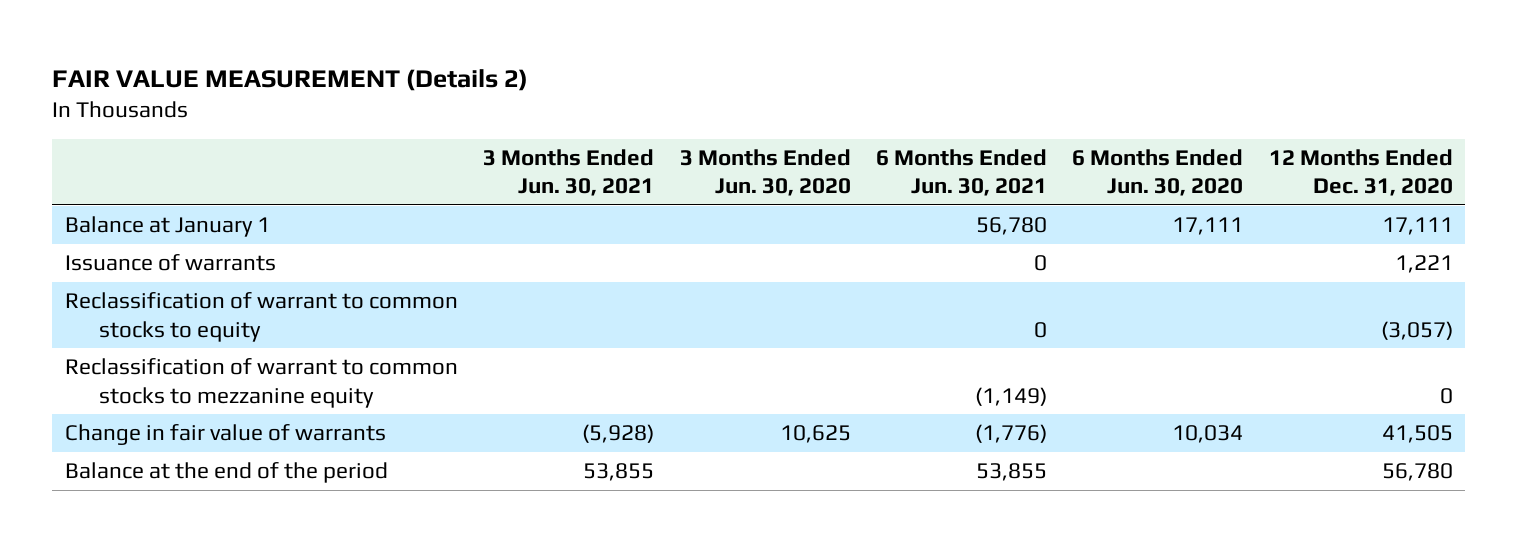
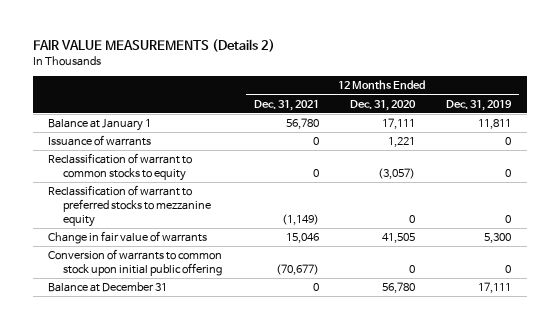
- FAIR VALUE MEASUREMENT (Details 2)
+ FAIR VALUE MEASUREMENTS (Details 2)
- | 3 Months Ended Jun. 30, 2021 | 3 Months Ended Jun. 30, 2020 | 6 Months Ended Jun. 30, 2021 | 6 Months Ended Jun. 30, 2020 | 12 Months Ended Dec. 31, 2020
+ | 12 Months Ended Dec. 31, 2021 | 12 Months Ended Dec. 31, 2020 | 12 Months Ended Dec. 31, 2019
- Reclassification of warrant to common stocks to mezzanine equity | | | (1,149) | | 0
+ Reclassification of warrant to preferred stocks to mezzanine equity | (1,149) | 0 | 0
- Balance at the end of the period | 53,855 | | 53,855 | | 56,780
+ Conversion of warrants to common stock upon initial public offering | (70,677) | 0 | 0
+ Balance at December 31 | 0 | 56,780 | 17,111

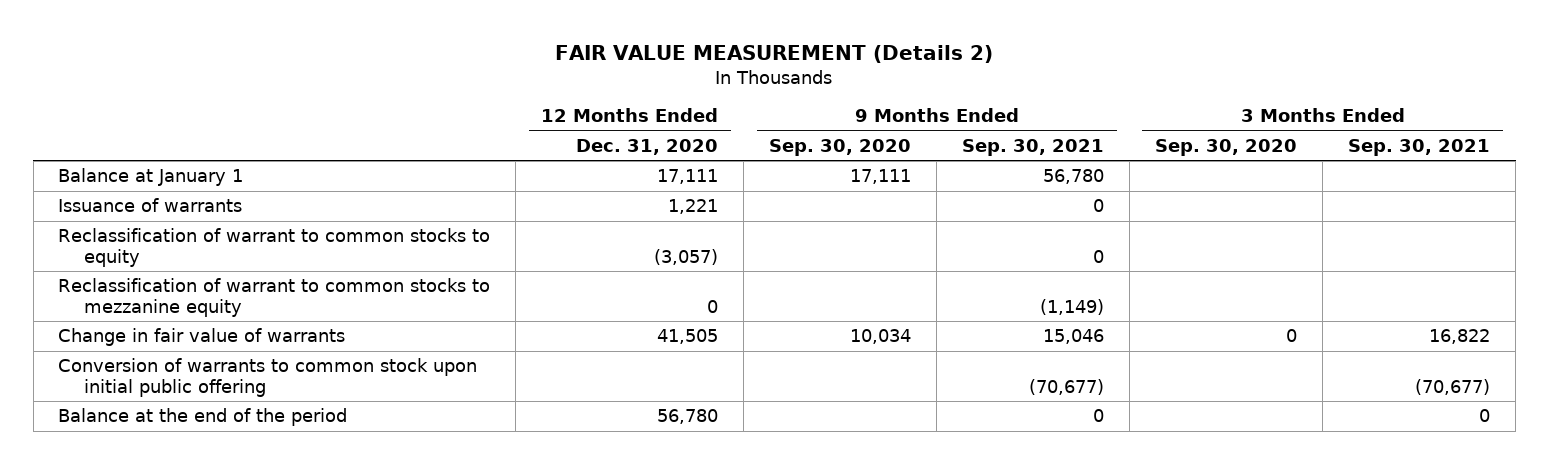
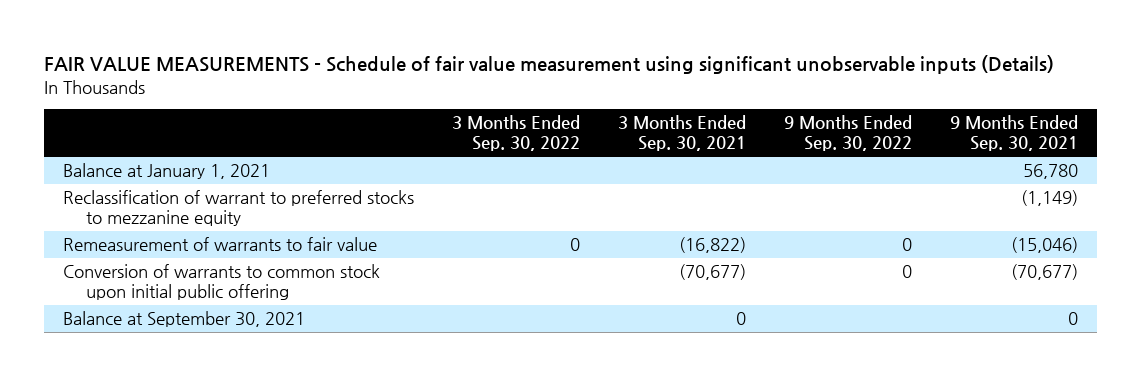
- FAIR VALUE MEASUREMENT (Details 2)
+ FAIR VALUE MEASUREMENTS - Schedule of fair value measurement using significant unobservable inputs (Details)
- | 12 Months Ended Dec. 31, 2020 | 9 Months Ended Sep. 30, 2020 | 9 Months Ended Sep. 30, 2021 | 3 Months Ended Sep. 30, 2020 | 3 Months Ended Sep. 30, 2021
+ | 3 Months Ended Sep. 30, 2022 | 3 Months Ended Sep. 30, 2021 | 9 Months Ended Sep. 30, 2022 | 9 Months Ended Sep. 30, 2021
- Balance at January 1 | 17,111 | 17,111 | 56,780 | |
- Issuance of warrants | 1,221 | | 0 | |
- Reclassification of warrant to common stocks to equity | (3,057) | | 0 | |
- Reclassification of warrant to common stocks to mezzanine equity | 0 | | (1,149) | |
- Change in fair value of warrants | 41,505 | 10,034 | 15,046 | 0 | 16,822
+ Balance at January 1, 2021 | | | | 56,780
+ Reclassification of warrant to preferred stocks to mezzanine equity | | | | (1,149)
+ Remeasurement of warrants to fair value | 0 | (16,822) | 0 | (15,046)
- Balance at the end of the period | 56,780 | | 0 | | 0
+ Balance at September 30, 2021 | | 0 | | 0

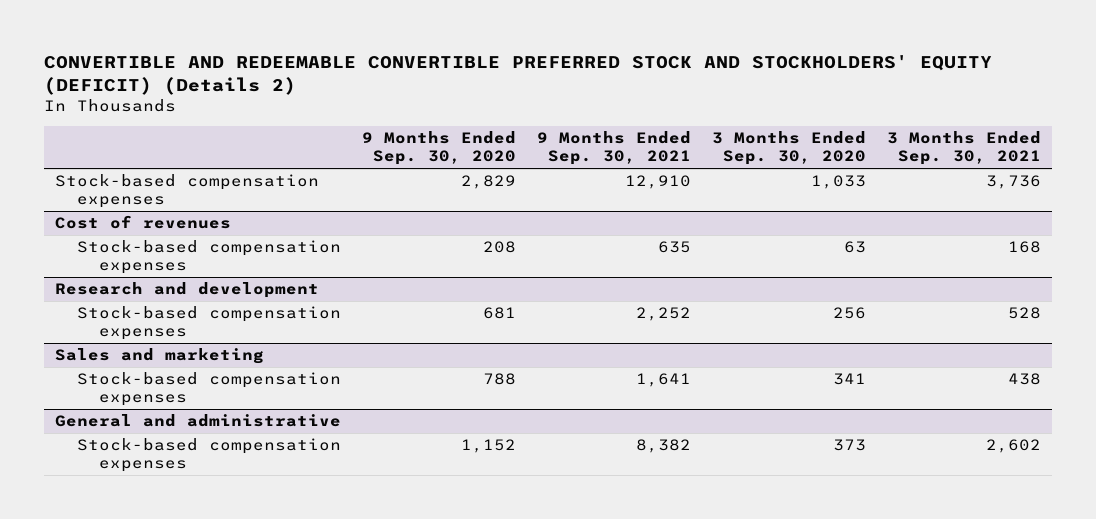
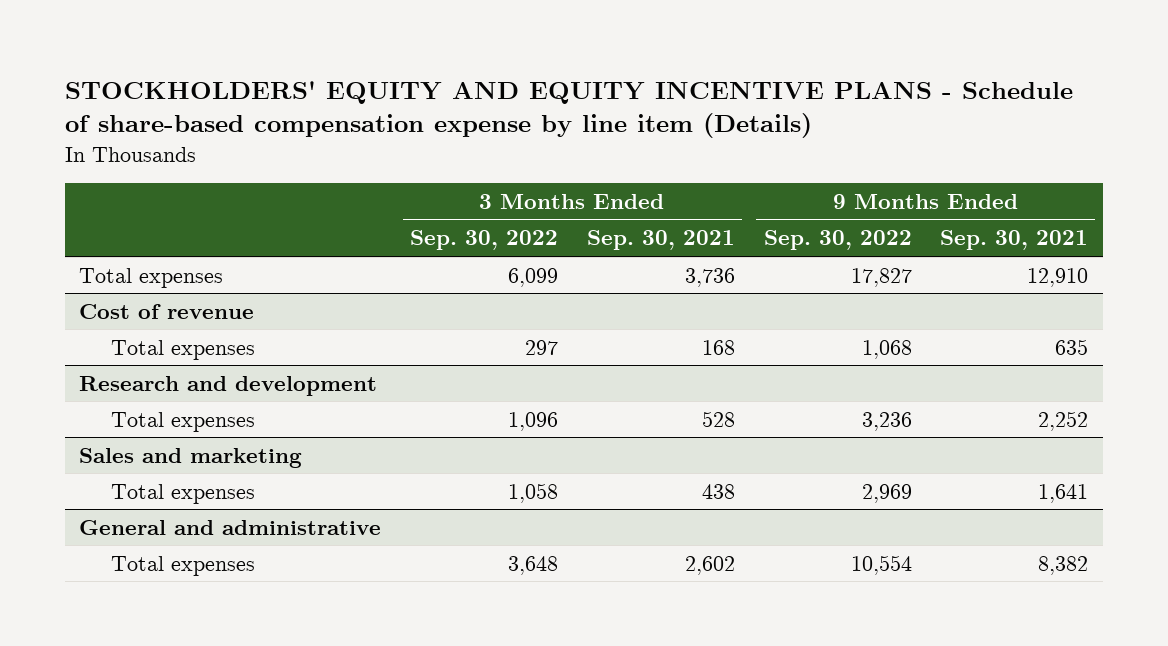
- CONVERTIBLE AND REDEEMABLE CONVERTIBLE PREFERRED STOCK AND STOCKHOLDERS' EQUITY (DEFICIT) (Details 2)
+ STOCKHOLDERS' EQUITY AND EQUITY INCENTIVE PLANS - Schedule of share-based compensation expense by line item (Details)
- | 9 Months Ended Sep. 30, 2020 | 9 Months Ended Sep. 30, 2021 | 3 Months Ended Sep. 30, 2020 | 3 Months Ended Sep. 30, 2021
+ | 3 Months Ended Sep. 30, 2022 | 3 Months Ended Sep. 30, 2021 | 9 Months Ended Sep. 30, 2022 | 9 Months Ended Sep. 30, 2021
- Stock-based compensation expenses | 2,829 | 12,910 | 1,033 | 3,736
- Cost of revenues
- Stock-based compensation expenses | 208 | 635 | 63 | 168
+ Total expenses | 6,099 | 3,736 | 17,827 | 12,910
+ Cost of revenue
+ Total expenses | 297 | 168 | 1,068 | 635
@ Research and development
- Stock-based compensation expenses | 681 | 2,252 | 256 | 528
+ Total expenses | 1,096 | 528 | 3,236 | 2,252
@ Sales and marketing
- Stock-based compensation expenses | 788 | 1,641 | 341 | 438
+ Total expenses | 1,058 | 438 | 2,969 | 1,641
@ General and administrative
- Stock-based compensation expenses | 1,152 | 8,382 | 373 | 2,602
+ Total expenses | 3,648 | 2,602 | 10,554 | 8,382

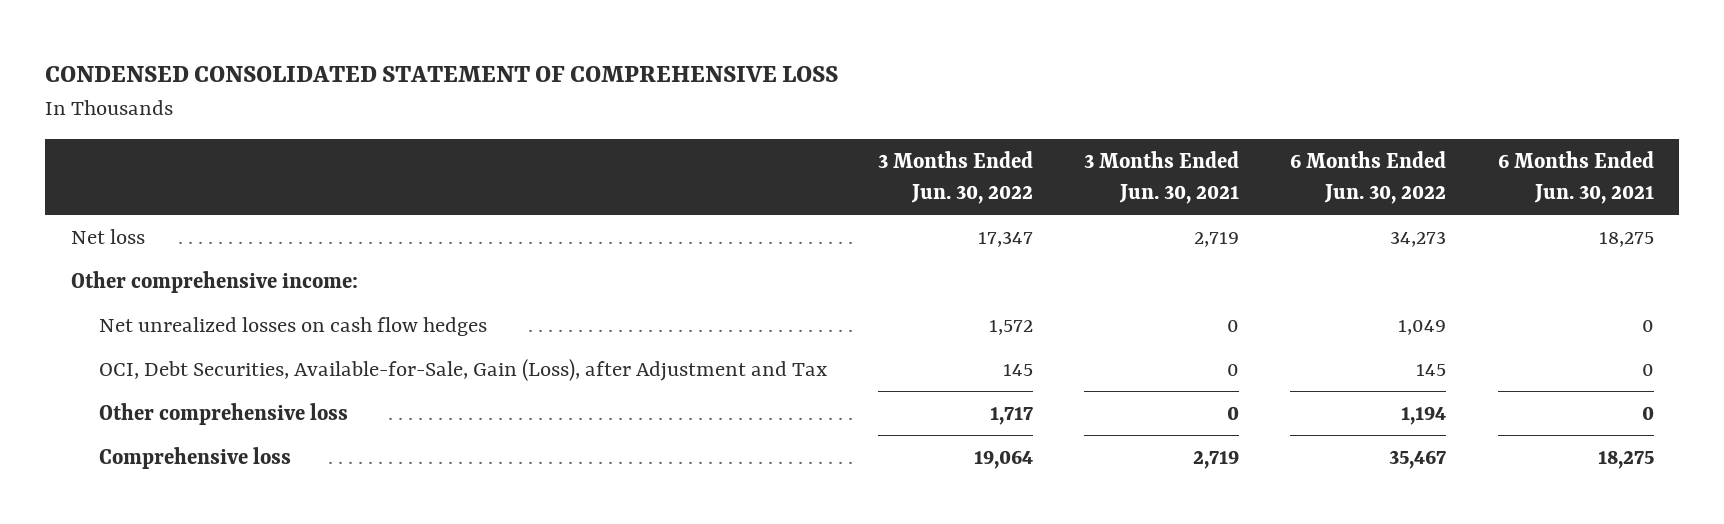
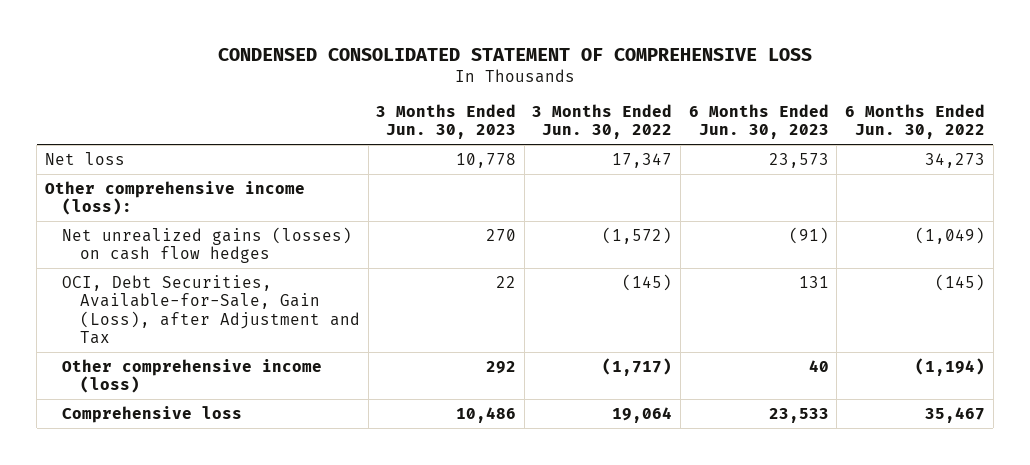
- | 3 Months Ended Jun. 30, 2022 | 3 Months Ended Jun. 30, 2021 | 6 Months Ended Jun. 30, 2022 | 6 Months Ended Jun. 30, 2021
+ | 3 Months Ended Jun. 30, 2023 | 3 Months Ended Jun. 30, 2022 | 6 Months Ended Jun. 30, 2023 | 6 Months Ended Jun. 30, 2022
- Other comprehensive income:
- Net unrealized losses on cash flow hedges | 1,572 | 0 | 1,049 | 0
- OCI, Debt Securities, Available-for-Sale, Gain (Loss), after Adjustment and Tax | 145 | 0 | 145 | 0
- Other comprehensive loss | 1,717 | 0 | 1,194 | 0
+ Other comprehensive income (loss):
+ Net unrealized gains (losses) on cash flow hedges | 270 | (1,572) | (91) | (1,049)
+ OCI, Debt Securities, Available-for-Sale, Gain (Loss), after Adjustment and Tax | 22 | (145) | 131 | (145)
+ Other comprehensive income (loss) | 292 | (1,717) | 40 | (1,194)

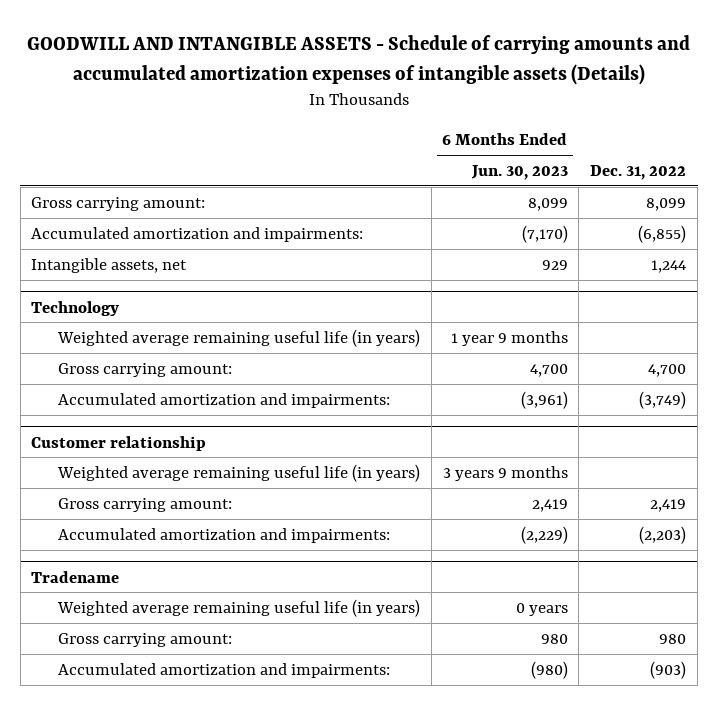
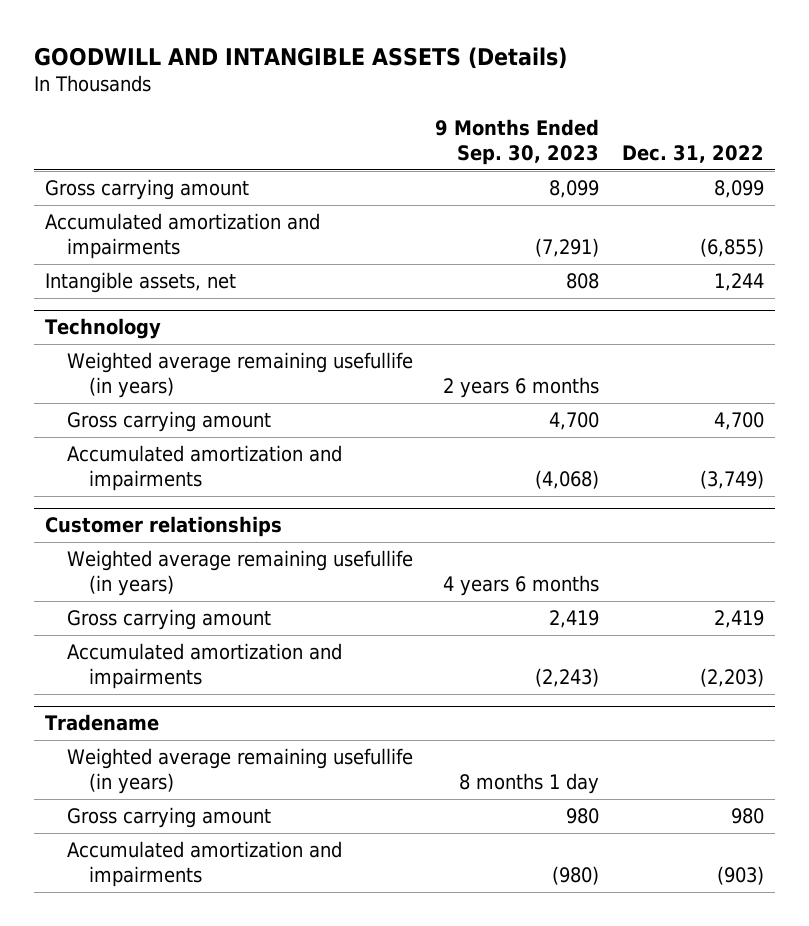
- GOODWILL AND INTANGIBLE ASSETS - Schedule of carrying amounts and accumulated amortization expenses of intangible assets (Details)
+ GOODWILL AND INTANGIBLE ASSETS (Details)
- | 6 Months Ended Jun. 30, 2023 | Dec. 31, 2022
+ | 9 Months Ended Sep. 30, 2023 | Dec. 31, 2022
- Gross carrying amount: | 8,099 | 8,099
- Accumulated amortization and impairments: | (7,170) | (6,855)
+ Gross carrying amount | 8,099 | 8,099
+ Accumulated amortization and impairments | (7,291) | (6,855)
@ Technology
- Weighted average remaining useful life (in years) | 1 year 9 months |
- Gross carrying amount: | 4,700 | 4,700
- Accumulated amortization and impairments: | (3,961) | (3,749)
- Customer relationship
- Weighted average remaining useful life (in years) | 3 years 9 months |
- Gross carrying amount: | 2,419 | 2,419
- Accumulated amortization and impairments: | (2,229) | (2,203)
@ Technology
+ Weighted average remaining usefullife (in years) | 2 years 6 months |
+ Gross carrying amount | 4,700 | 4,700
+ Accumulated amortization and impairments | (4,068) | (3,749)
+ Customer relationships
+ Weighted average remaining usefullife (in years) | 4 years 6 months |
+ Gross carrying amount | 2,419 | 2,419
+ Accumulated amortization and impairments | (2,243) | (2,203)
@ Tradename
- Weighted average remaining useful life (in years) | 0 years |
- Gross carrying amount: | 980 | 980
- Accumulated amortization and impairments: | (980) | (903)
+ Weighted average remaining usefullife (in years) | 8 months 1 day |
+ Gross carrying amount | 980 | 980
+ Accumulated amortization and impairments | (980) | (903)

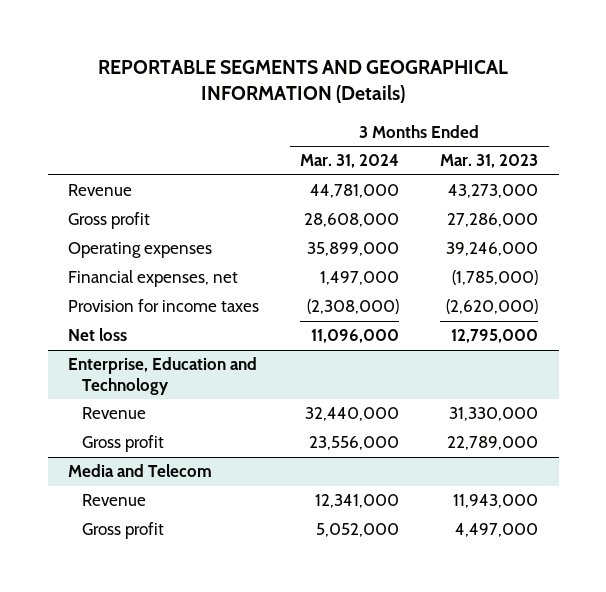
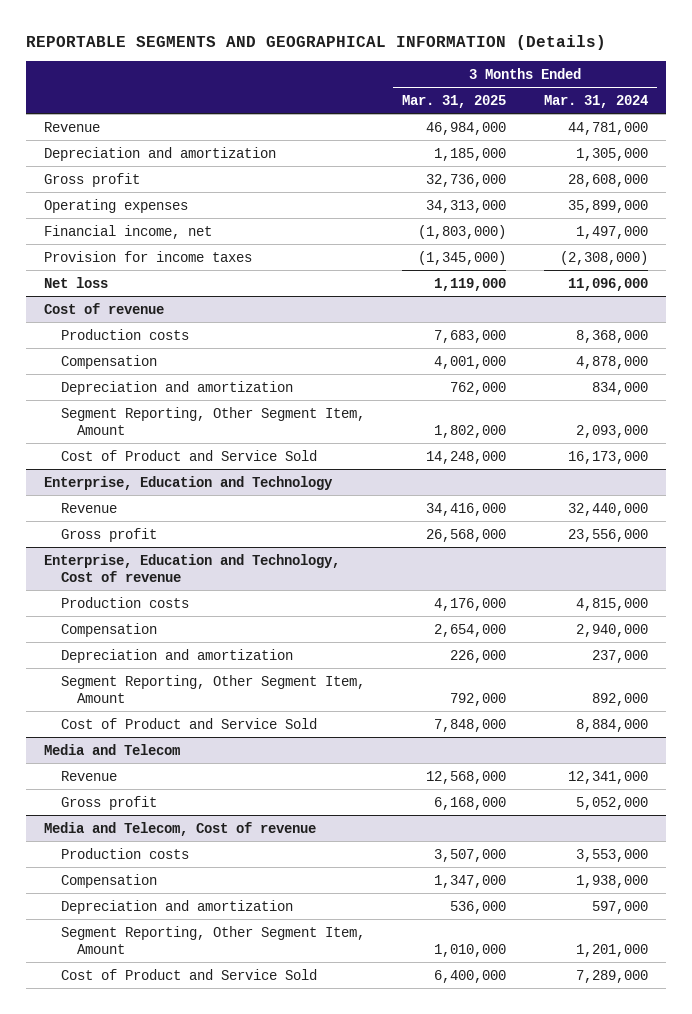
- | 3 Months Ended Mar. 31, 2024 | 3 Months Ended Mar. 31, 2023
+ | 3 Months Ended Mar. 31, 2025 | 3 Months Ended Mar. 31, 2024
+ Depreciation and amortization | 1,185,000 | 1,305,000
- Financial expenses, net | 1,497,000 | (1,785,000)
+ Financial income, net | (1,803,000) | 1,497,000
+ Cost of revenue
+ Production costs | 7,683,000 | 8,368,000
+ Compensation | 4,001,000 | 4,878,000
+ Depreciation and amortization | 762,000 | 834,000
+ Segment Reporting, Other Segment Item, Amount | 1,802,000 | 2,093,000
+ Cost of Product and Service Sold | 14,248,000 | 16,173,000
+ Enterprise, Education and Technology, Cost of revenue
+ Production costs | 4,176,000 | 4,815,000
+ Compensation | 2,654,000 | 2,940,000
+ Depreciation and amortization | 226,000 | 237,000
+ Segment Reporting, Other Segment Item, Amount | 792,000 | 892,000
+ Cost of Product and Service Sold | 7,848,000 | 8,884,000
+ Media and Telecom, Cost of revenue
+ Production costs | 3,507,000 | 3,553,000
+ Compensation | 1,347,000 | 1,938,000
+ Depreciation and amortization | 536,000 | 597,000
+ Segment Reporting, Other Segment Item, Amount | 1,010,000 | 1,201,000
+ Cost of Product and Service Sold | 6,400,000 | 7,289,000

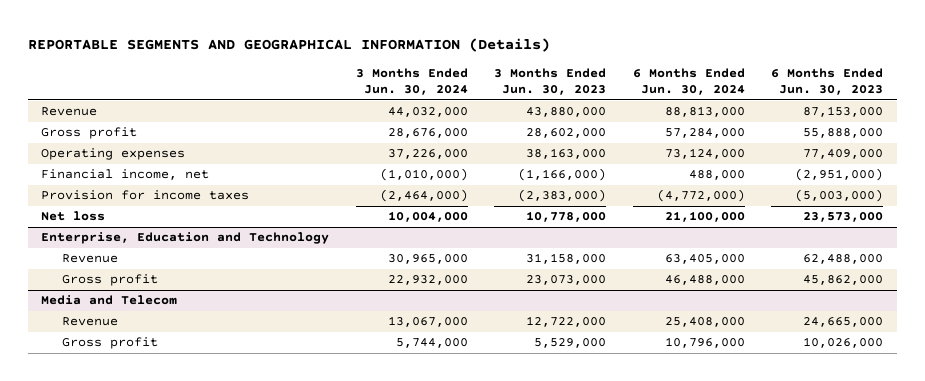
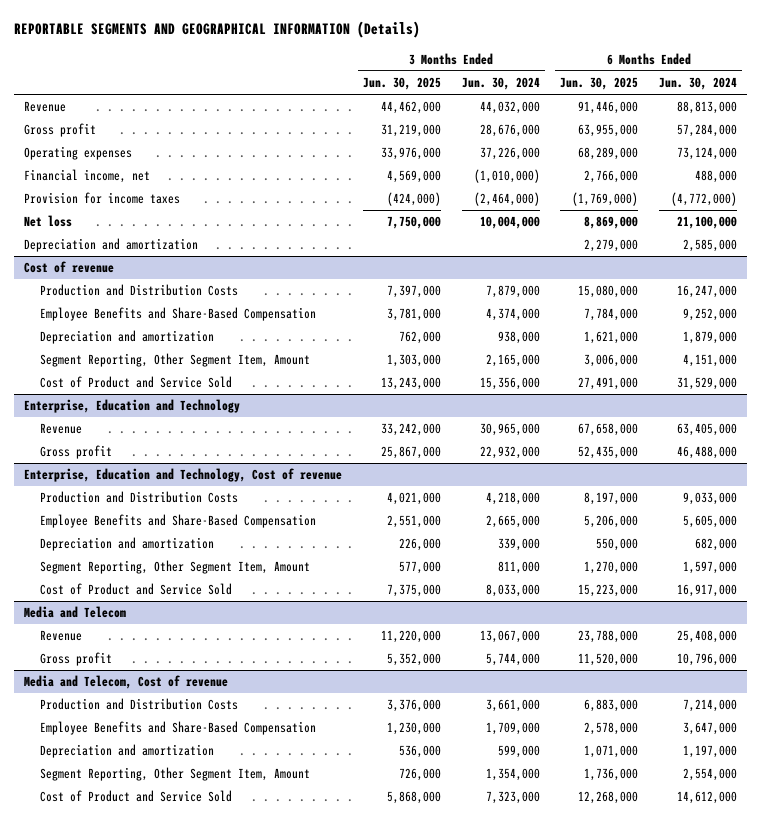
- | 3 Months Ended Jun. 30, 2024 | 3 Months Ended Jun. 30, 2023 | 6 Months Ended Jun. 30, 2024 | 6 Months Ended Jun. 30, 2023
+ | 3 Months Ended Jun. 30, 2025 | 3 Months Ended Jun. 30, 2024 | 6 Months Ended Jun. 30, 2025 | 6 Months Ended Jun. 30, 2024
+ Depreciation and amortization | | | 2,279,000 | 2,585,000
+ Cost of revenue
+ Production and Distribution Costs | 7,397,000 | 7,879,000 | 15,080,000 | 16,247,000
+ Employee Benefits and Share-Based Compensation | 3,781,000 | 4,374,000 | 7,784,000 | 9,252,000
+ Depreciation and amortization | 762,000 | 938,000 | 1,621,000 | 1,879,000
+ Segment Reporting, Other Segment Item, Amount | 1,303,000 | 2,165,000 | 3,006,000 | 4,151,000
+ Cost of Product and Service Sold | 13,243,000 | 15,356,000 | 27,491,000 | 31,529,000
+ Enterprise, Education and Technology, Cost of revenue
+ Production and Distribution Costs | 4,021,000 | 4,218,000 | 8,197,000 | 9,033,000
+ Employee Benefits and Share-Based Compensation | 2,551,000 | 2,665,000 | 5,206,000 | 5,605,000
+ Depreciation and amortization | 226,000 | 339,000 | 550,000 | 682,000
+ Segment Reporting, Other Segment Item, Amount | 577,000 | 811,000 | 1,270,000 | 1,597,000
+ Cost of Product and Service Sold | 7,375,000 | 8,033,000 | 15,223,000 | 16,917,000
+ Media and Telecom, Cost of revenue
+ Production and Distribution Costs | 3,376,000 | 3,661,000 | 6,883,000 | 7,214,000
+ Employee Benefits and Share-Based Compensation | 1,230,000 | 1,709,000 | 2,578,000 | 3,647,000
+ Depreciation and amortization | 536,000 | 599,000 | 1,071,000 | 1,197,000
+ Segment Reporting, Other Segment Item, Amount | 726,000 | 1,354,000 | 1,736,000 | 2,554,000
+ Cost of Product and Service Sold | 5,868,000 | 7,323,000 | 12,268,000 | 14,612,000

